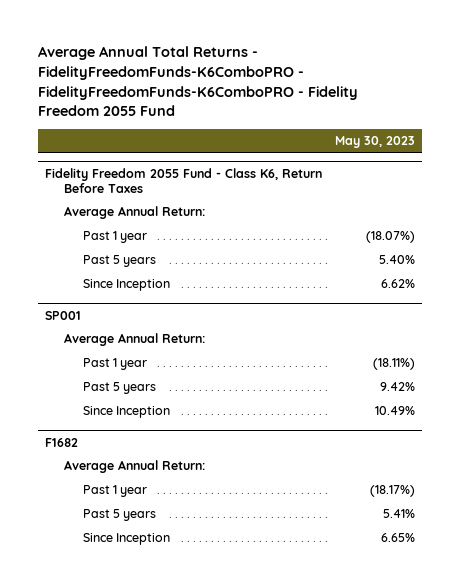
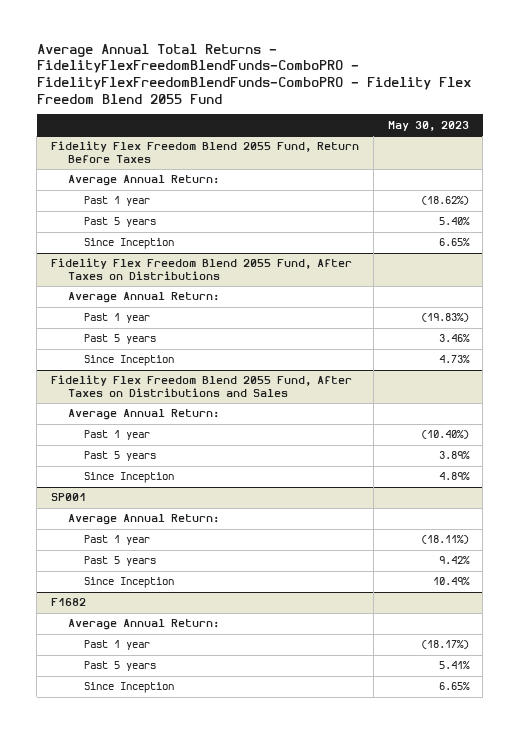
- Average Annual Total Returns - FidelityFreedomFunds-K6ComboPRO - FidelityFreedomFunds-K6ComboPRO - Fidelity Freedom 2055 Fund
+ Average Annual Total Returns - FidelityFlexFreedomBlendFunds-ComboPRO - FidelityFlexFreedomBlendFunds-ComboPRO - Fidelity Flex Freedom Blend 2055 Fund
- Fidelity Freedom 2055 Fund - Class K6, Return Before Taxes
+ Fidelity Flex Freedom Blend 2055 Fund, Return Before Taxes
- Past 1 year | (18.07%)
+ Past 1 year | (18.62%)
- Since Inception | 6.62%
+ Since Inception | 6.65%
+ Fidelity Flex Freedom Blend 2055 Fund, After Taxes on Distributions
+ Average Annual Return:
+ Past 1 year | (19.83%)
+ Past 5 years | 3.46%
+ Since Inception | 4.73%
+ Fidelity Flex Freedom Blend 2055 Fund, After Taxes on Distributions and Sales
+ Average Annual Return:
+ Past 1 year | (10.40%)
+ Past 5 years | 3.89%
+ Since Inception | 4.89%

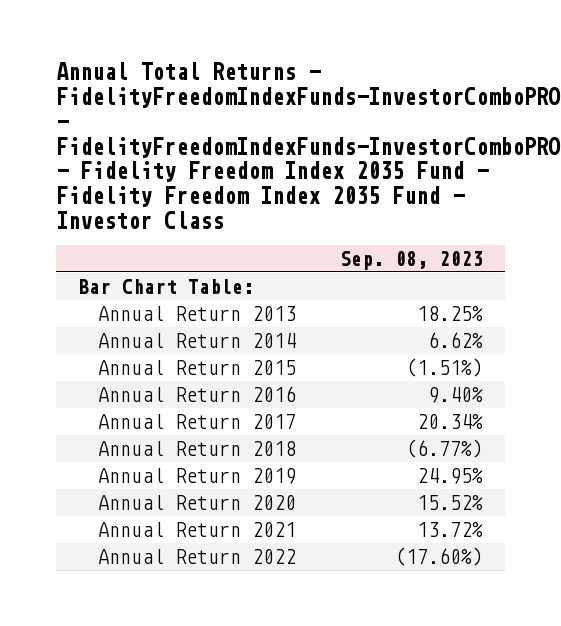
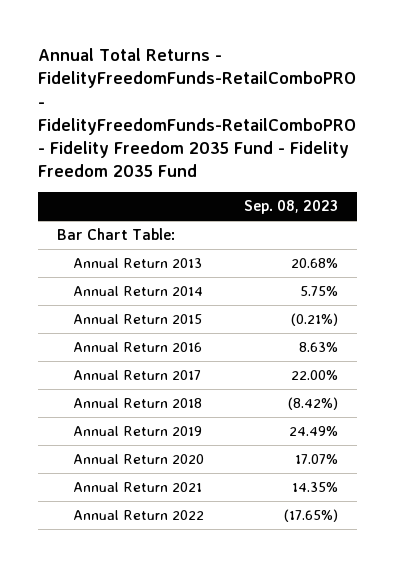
- Annual Total Returns - FidelityFreedomIndexFunds-InvestorComboPRO - FidelityFreedomIndexFunds-InvestorComboPRO - Fidelity Freedom Index 2035 Fund - Fidelity Freedom Index 2035 Fund - Investor Class
+ Annual Total Returns - FidelityFreedomFunds-RetailComboPRO - FidelityFreedomFunds-RetailComboPRO - Fidelity Freedom 2035 Fund - Fidelity Freedom 2035 Fund
- Annual Return 2013 | 18.25%
- Annual Return 2014 | 6.62%
- Annual Return 2015 | (1.51%)
- Annual Return 2016 | 9.40%
- Annual Return 2017 | 20.34%
- Annual Return 2018 | (6.77%)
- Annual Return 2019 | 24.95%
- Annual Return 2020 | 15.52%
- Annual Return 2021 | 13.72%
- Annual Return 2022 | (17.60%)
+ Annual Return 2013 | 20.68%
+ Annual Return 2014 | 5.75%
+ Annual Return 2015 | (0.21%)
+ Annual Return 2016 | 8.63%
+ Annual Return 2017 | 22.00%
+ Annual Return 2018 | (8.42%)
+ Annual Return 2019 | 24.49%
+ Annual Return 2020 | 17.07%
+ Annual Return 2021 | 14.35%
+ Annual Return 2022 | (17.65%)

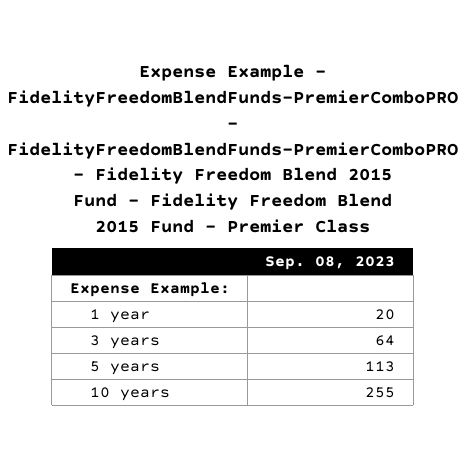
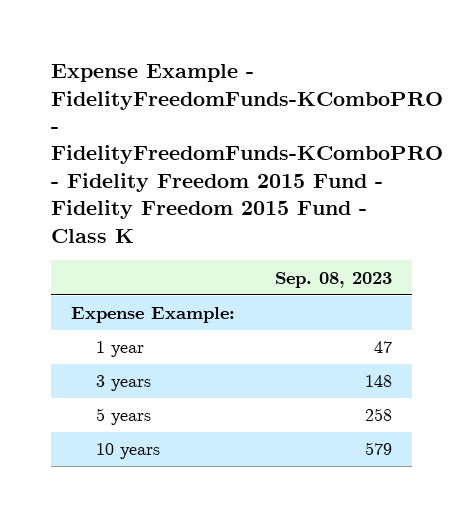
- Expense Example - FidelityFreedomBlendFunds-PremierComboPRO - FidelityFreedomBlendFunds-PremierComboPRO - Fidelity Freedom Blend 2015 Fund - Fidelity Freedom Blend 2015 Fund - Premier Class
+ Expense Example - FidelityFreedomFunds-KComboPRO - FidelityFreedomFunds-KComboPRO - Fidelity Freedom 2015 Fund - Fidelity Freedom 2015 Fund - Class K
- 1 year | 20
- 3 years | 64
- 5 years | 113
- 10 years | 255
+ 1 year | 47
+ 3 years | 148
+ 5 years | 258
+ 10 years | 579

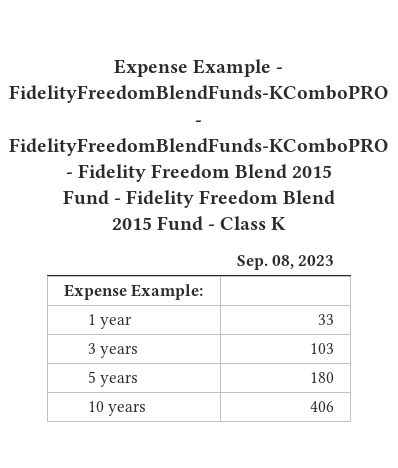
- Expense Example - FidelityFreedomFunds-KComboPRO - FidelityFreedomFunds-KComboPRO - Fidelity Freedom 2015 Fund - Fidelity Freedom 2015 Fund - Class K
+ Expense Example - FidelityFreedomBlendFunds-KComboPRO - FidelityFreedomBlendFunds-KComboPRO - Fidelity Freedom Blend 2015 Fund - Fidelity Freedom Blend 2015 Fund - Class K
- 1 year | 47
- 3 years | 148
- 5 years | 258
- 10 years | 579
+ 1 year | 33
+ 3 years | 103
+ 5 years | 180
+ 10 years | 406

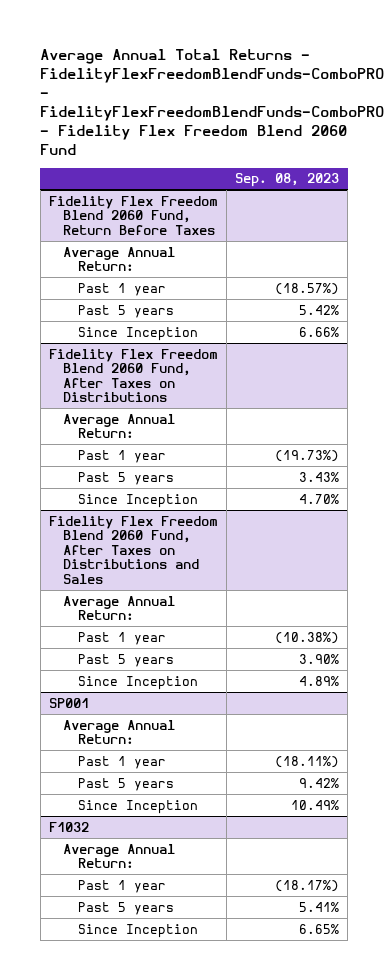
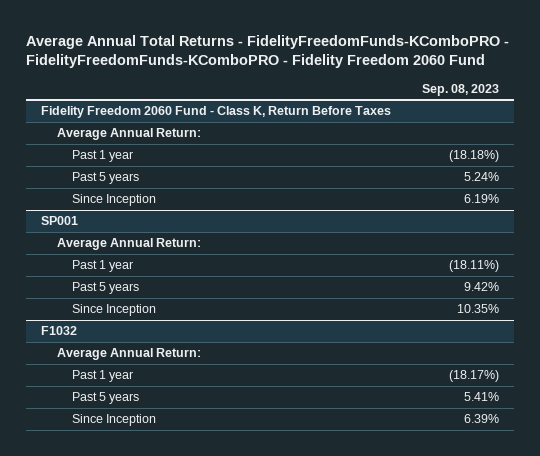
- Average Annual Total Returns - FidelityFlexFreedomBlendFunds-ComboPRO - FidelityFlexFreedomBlendFunds-ComboPRO - Fidelity Flex Freedom Blend 2060 Fund
+ Average Annual Total Returns - FidelityFreedomFunds-KComboPRO - FidelityFreedomFunds-KComboPRO - Fidelity Freedom 2060 Fund
- Fidelity Flex Freedom Blend 2060 Fund, Return Before Taxes
- Average Annual Return:
- Past 1 year | (18.57%)
- Past 5 years | 5.42%
- Since Inception | 6.66%
- Fidelity Flex Freedom Blend 2060 Fund, After Taxes on Distributions
- Average Annual Return:
- Past 1 year | (19.73%)
- Past 5 years | 3.43%
- Since Inception | 4.70%
- Fidelity Flex Freedom Blend 2060 Fund, After Taxes on Distributions and Sales
+ Fidelity Freedom 2060 Fund - Class K, Return Before Taxes
- Past 1 year | (10.38%)
- Past 5 years | 3.90%
- Since Inception | 4.89%
+ Past 1 year | (18.18%)
+ Past 5 years | 5.24%
+ Since Inception | 6.19%
@ SP001
- Since Inception | 10.49%
+ Since Inception | 10.35%
@ F1032
- Since Inception | 6.65%
+ Since Inception | 6.39%

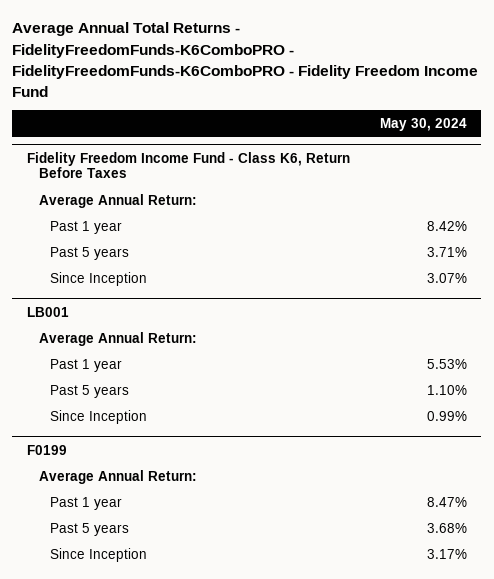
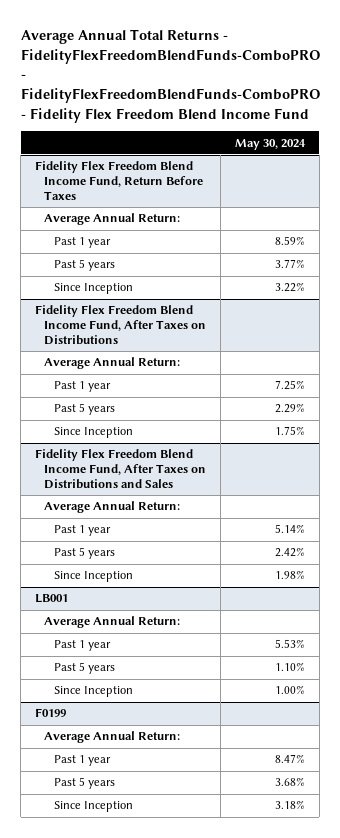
- Average Annual Total Returns - FidelityFreedomFunds-K6ComboPRO - FidelityFreedomFunds-K6ComboPRO - Fidelity Freedom Income Fund
+ Average Annual Total Returns - FidelityFlexFreedomBlendFunds-ComboPRO - FidelityFlexFreedomBlendFunds-ComboPRO - Fidelity Flex Freedom Blend Income Fund
- Fidelity Freedom Income Fund - Class K6, Return Before Taxes
+ Fidelity Flex Freedom Blend Income Fund, Return Before Taxes
- Past 1 year | 8.42%
- Past 5 years | 3.71%
- Since Inception | 3.07%
+ Past 1 year | 8.59%
+ Past 5 years | 3.77%
+ Since Inception | 3.22%
+ Fidelity Flex Freedom Blend Income Fund, After Taxes on Distributions
+ Average Annual Return:
+ Past 1 year | 7.25%
+ Past 5 years | 2.29%
+ Since Inception | 1.75%
+ Fidelity Flex Freedom Blend Income Fund, After Taxes on Distributions and Sales
+ Average Annual Return:
+ Past 1 year | 5.14%
+ Past 5 years | 2.42%
+ Since Inception | 1.98%
@ LB001
- Since Inception | 0.99%
+ Since Inception | 1.00%
@ F0199
- Since Inception | 3.17%
+ Since Inception | 3.18%

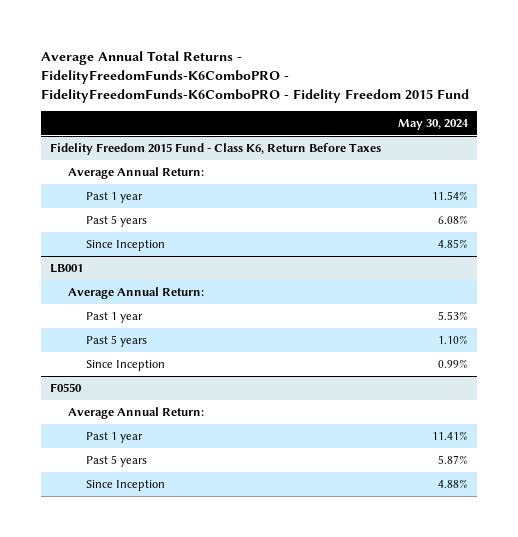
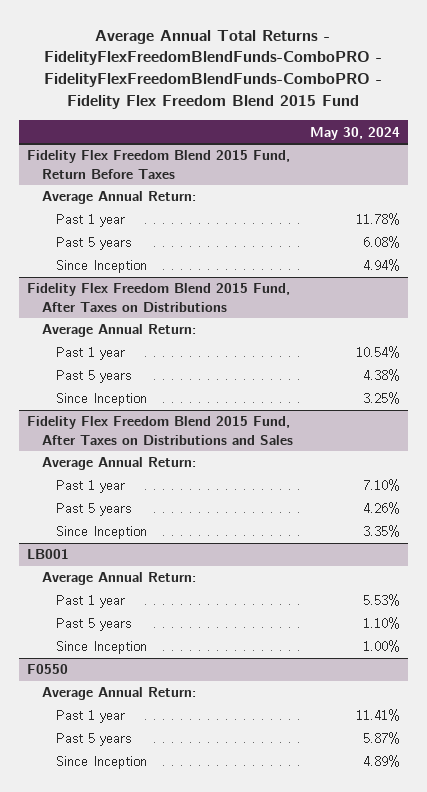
- Average Annual Total Returns - FidelityFreedomFunds-K6ComboPRO - FidelityFreedomFunds-K6ComboPRO - Fidelity Freedom 2015 Fund
+ Average Annual Total Returns - FidelityFlexFreedomBlendFunds-ComboPRO - FidelityFlexFreedomBlendFunds-ComboPRO - Fidelity Flex Freedom Blend 2015 Fund
- Fidelity Freedom 2015 Fund - Class K6, Return Before Taxes
+ Fidelity Flex Freedom Blend 2015 Fund, Return Before Taxes
- Past 1 year | 11.54%
+ Past 1 year | 11.78%
- Since Inception | 4.85%
+ Since Inception | 4.94%
+ Fidelity Flex Freedom Blend 2015 Fund, After Taxes on Distributions
+ Average Annual Return:
+ Past 1 year | 10.54%
+ Past 5 years | 4.38%
+ Since Inception | 3.25%
+ Fidelity Flex Freedom Blend 2015 Fund, After Taxes on Distributions and Sales
+ Average Annual Return:
+ Past 1 year | 7.10%
+ Past 5 years | 4.26%
+ Since Inception | 3.35%
@ LB001
- Since Inception | 0.99%
+ Since Inception | 1.00%
@ F0550
- Since Inception | 4.88%
+ Since Inception | 4.89%

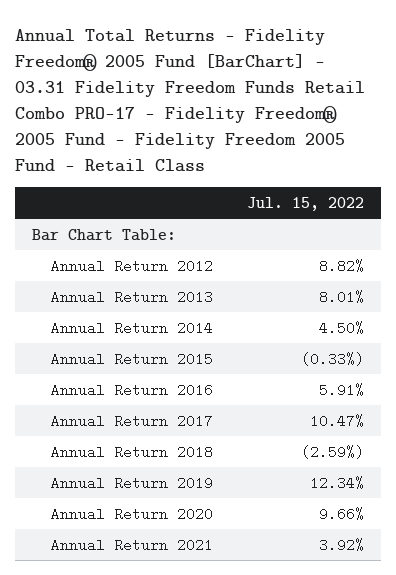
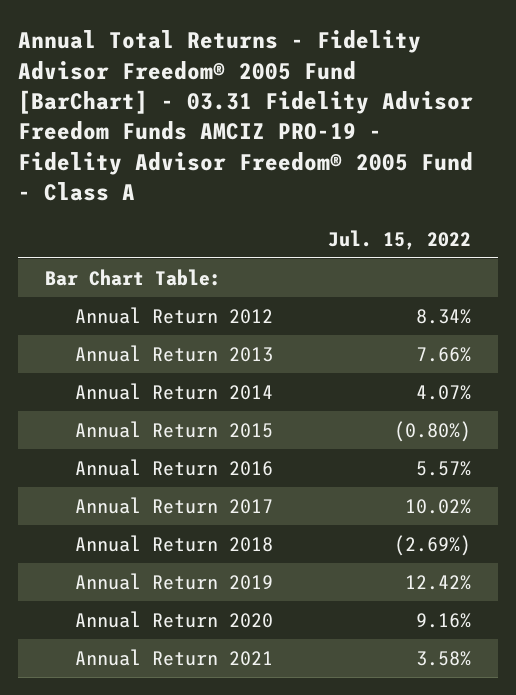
- Annual Total Returns - Fidelity Freedom® 2005 Fund [BarChart] - 03.31 Fidelity Freedom Funds Retail Combo PRO-17 - Fidelity Freedom® 2005 Fund - Fidelity Freedom 2005 Fund - Retail Class
+ Annual Total Returns - Fidelity Advisor Freedom® 2005 Fund [BarChart] - 03.31 Fidelity Advisor Freedom Funds AMCIZ PRO-19 - Fidelity Advisor Freedom® 2005 Fund - Class A
- Annual Return 2012 | 8.82%
- Annual Return 2013 | 8.01%
- Annual Return 2014 | 4.50%
- Annual Return 2015 | (0.33%)
- Annual Return 2016 | 5.91%
- Annual Return 2017 | 10.47%
- Annual Return 2018 | (2.59%)
- Annual Return 2019 | 12.34%
- Annual Return 2020 | 9.66%
- Annual Return 2021 | 3.92%
+ Annual Return 2012 | 8.34%
+ Annual Return 2013 | 7.66%
+ Annual Return 2014 | 4.07%
+ Annual Return 2015 | (0.80%)
+ Annual Return 2016 | 5.57%
+ Annual Return 2017 | 10.02%
+ Annual Return 2018 | (2.69%)
+ Annual Return 2019 | 12.42%
+ Annual Return 2020 | 9.16%
+ Annual Return 2021 | 3.58%

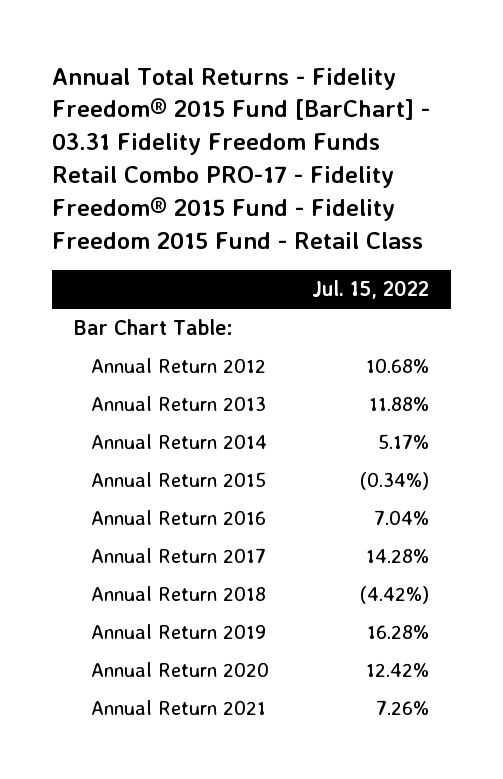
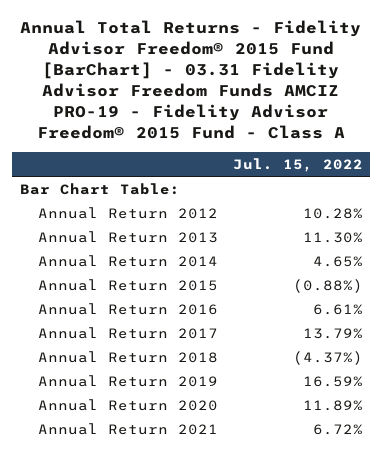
- Annual Total Returns - Fidelity Freedom® 2015 Fund [BarChart] - 03.31 Fidelity Freedom Funds Retail Combo PRO-17 - Fidelity Freedom® 2015 Fund - Fidelity Freedom 2015 Fund - Retail Class
+ Annual Total Returns - Fidelity Advisor Freedom® 2015 Fund [BarChart] - 03.31 Fidelity Advisor Freedom Funds AMCIZ PRO-19 - Fidelity Advisor Freedom® 2015 Fund - Class A
- Annual Return 2012 | 10.68%
- Annual Return 2013 | 11.88%
- Annual Return 2014 | 5.17%
- Annual Return 2015 | (0.34%)
- Annual Return 2016 | 7.04%
- Annual Return 2017 | 14.28%
- Annual Return 2018 | (4.42%)
- Annual Return 2019 | 16.28%
- Annual Return 2020 | 12.42%
- Annual Return 2021 | 7.26%
+ Annual Return 2012 | 10.28%
+ Annual Return 2013 | 11.30%
+ Annual Return 2014 | 4.65%
+ Annual Return 2015 | (0.88%)
+ Annual Return 2016 | 6.61%
+ Annual Return 2017 | 13.79%
+ Annual Return 2018 | (4.37%)
+ Annual Return 2019 | 16.59%
+ Annual Return 2020 | 11.89%
+ Annual Return 2021 | 6.72%

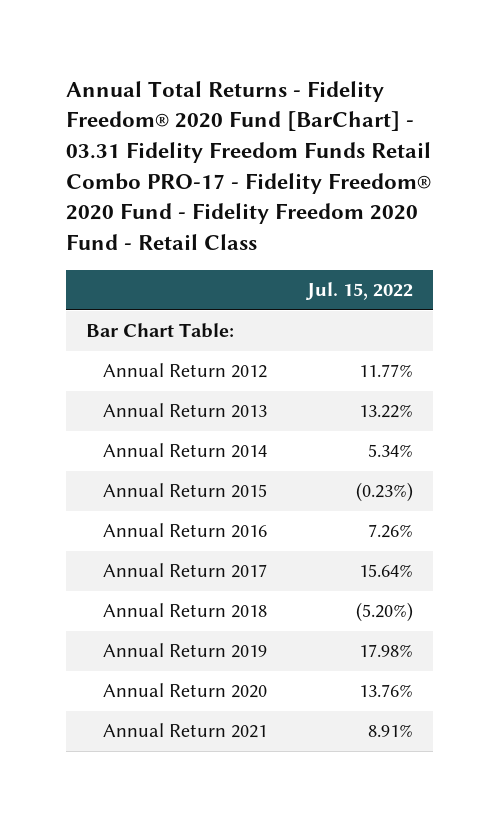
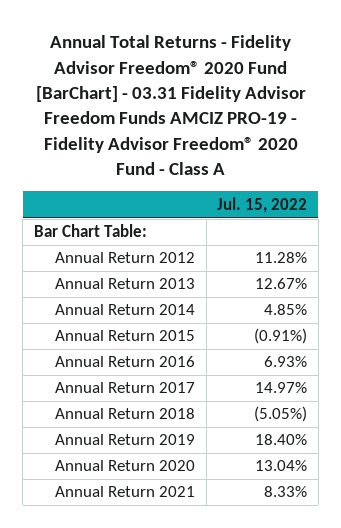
- Annual Total Returns - Fidelity Freedom® 2020 Fund [BarChart] - 03.31 Fidelity Freedom Funds Retail Combo PRO-17 - Fidelity Freedom® 2020 Fund - Fidelity Freedom 2020 Fund - Retail Class
+ Annual Total Returns - Fidelity Advisor Freedom® 2020 Fund [BarChart] - 03.31 Fidelity Advisor Freedom Funds AMCIZ PRO-19 - Fidelity Advisor Freedom® 2020 Fund - Class A
- Annual Return 2012 | 11.77%
- Annual Return 2013 | 13.22%
- Annual Return 2014 | 5.34%
- Annual Return 2015 | (0.23%)
- Annual Return 2016 | 7.26%
- Annual Return 2017 | 15.64%
- Annual Return 2018 | (5.20%)
- Annual Return 2019 | 17.98%
- Annual Return 2020 | 13.76%
- Annual Return 2021 | 8.91%
+ Annual Return 2012 | 11.28%
+ Annual Return 2013 | 12.67%
+ Annual Return 2014 | 4.85%
+ Annual Return 2015 | (0.91%)
+ Annual Return 2016 | 6.93%
+ Annual Return 2017 | 14.97%
+ Annual Return 2018 | (5.05%)
+ Annual Return 2019 | 18.40%
+ Annual Return 2020 | 13.04%
+ Annual Return 2021 | 8.33%

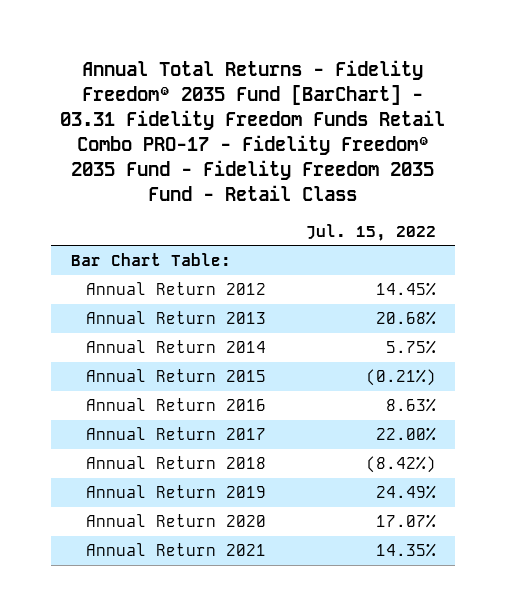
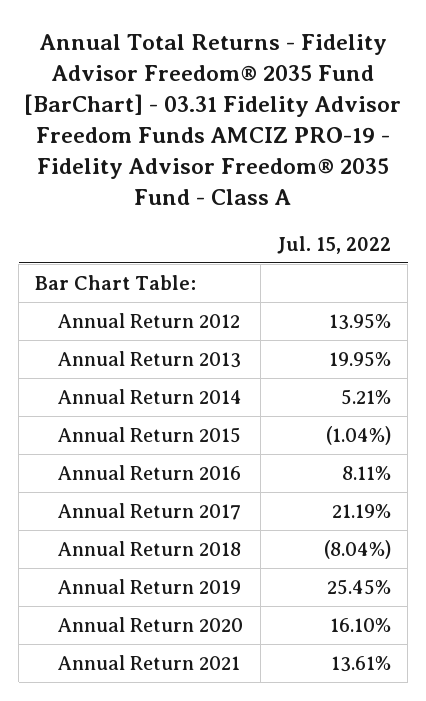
- Annual Total Returns - Fidelity Freedom® 2035 Fund [BarChart] - 03.31 Fidelity Freedom Funds Retail Combo PRO-17 - Fidelity Freedom® 2035 Fund - Fidelity Freedom 2035 Fund - Retail Class
+ Annual Total Returns - Fidelity Advisor Freedom® 2035 Fund [BarChart] - 03.31 Fidelity Advisor Freedom Funds AMCIZ PRO-19 - Fidelity Advisor Freedom® 2035 Fund - Class A
- Annual Return 2012 | 14.45%
- Annual Return 2013 | 20.68%
- Annual Return 2014 | 5.75%
- Annual Return 2015 | (0.21%)
- Annual Return 2016 | 8.63%
- Annual Return 2017 | 22.00%
- Annual Return 2018 | (8.42%)
- Annual Return 2019 | 24.49%
- Annual Return 2020 | 17.07%
- Annual Return 2021 | 14.35%
+ Annual Return 2012 | 13.95%
+ Annual Return 2013 | 19.95%
+ Annual Return 2014 | 5.21%
+ Annual Return 2015 | (1.04%)
+ Annual Return 2016 | 8.11%
+ Annual Return 2017 | 21.19%
+ Annual Return 2018 | (8.04%)
+ Annual Return 2019 | 25.45%
+ Annual Return 2020 | 16.10%
+ Annual Return 2021 | 13.61%

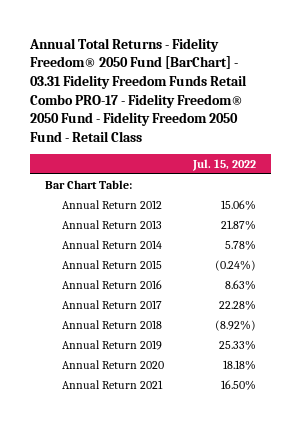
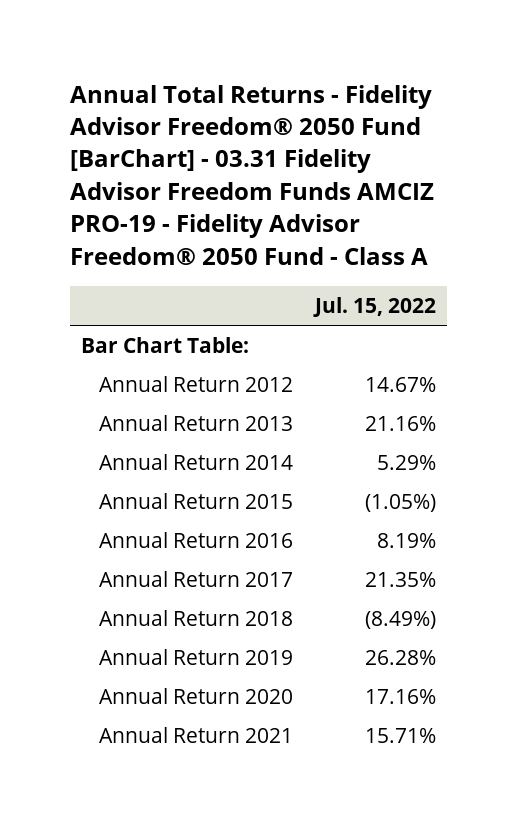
- Annual Total Returns - Fidelity Freedom® 2050 Fund [BarChart] - 03.31 Fidelity Freedom Funds Retail Combo PRO-17 - Fidelity Freedom® 2050 Fund - Fidelity Freedom 2050 Fund - Retail Class
+ Annual Total Returns - Fidelity Advisor Freedom® 2050 Fund [BarChart] - 03.31 Fidelity Advisor Freedom Funds AMCIZ PRO-19 - Fidelity Advisor Freedom® 2050 Fund - Class A
- Annual Return 2012 | 15.06%
- Annual Return 2013 | 21.87%
- Annual Return 2014 | 5.78%
- Annual Return 2015 | (0.24%)
- Annual Return 2016 | 8.63%
- Annual Return 2017 | 22.28%
- Annual Return 2018 | (8.92%)
- Annual Return 2019 | 25.33%
- Annual Return 2020 | 18.18%
- Annual Return 2021 | 16.50%
+ Annual Return 2012 | 14.67%
+ Annual Return 2013 | 21.16%
+ Annual Return 2014 | 5.29%
+ Annual Return 2015 | (1.05%)
+ Annual Return 2016 | 8.19%
+ Annual Return 2017 | 21.35%
+ Annual Return 2018 | (8.49%)
+ Annual Return 2019 | 26.28%
+ Annual Return 2020 | 17.16%
+ Annual Return 2021 | 15.71%

